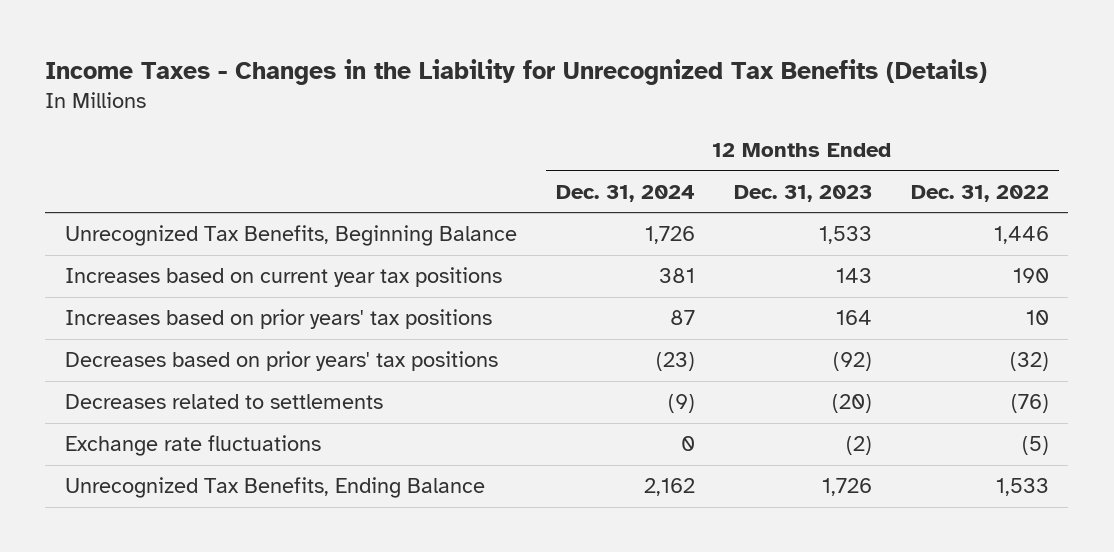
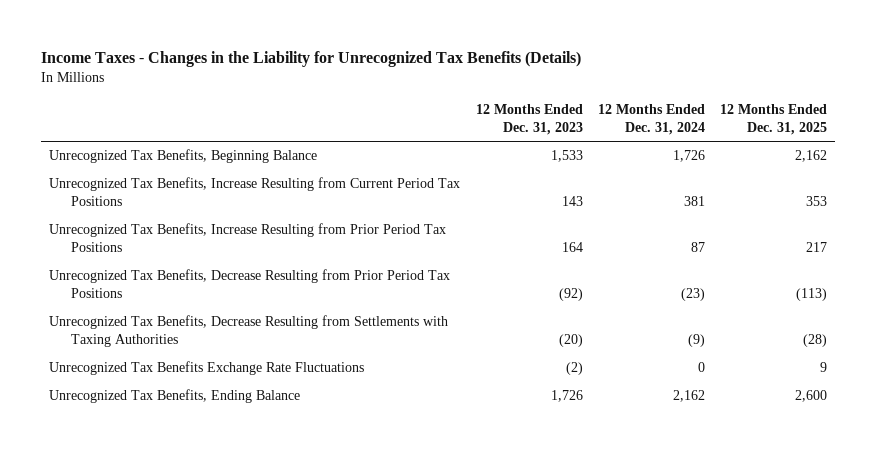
- | 12 Months Ended Dec. 31, 2024 | 12 Months Ended Dec. 31, 2023 | 12 Months Ended Dec. 31, 2022
+ | 12 Months Ended Dec. 31, 2023 | 12 Months Ended Dec. 31, 2024 | 12 Months Ended Dec. 31, 2025
- Increases based on current year tax positions | 381 | 143 | 190
- Increases based on prior years' tax positions | 87 | 164 | 10
- Decreases based on prior years' tax positions | (23) | (92) | (32)
- Decreases related to settlements | (9) | (20) | (76)
- Exchange rate fluctuations | 0 | (2) | (5)
+ Unrecognized Tax Benefits, Increase Resulting from Current Period Tax Positions | 143 | 381 | 353
+ Unrecognized Tax Benefits, Increase Resulting from Prior Period Tax Positions | 164 | 87 | 217
+ Unrecognized Tax Benefits, Decrease Resulting from Prior Period Tax Positions | (92) | (23) | (113)
+ Unrecognized Tax Benefits, Decrease Resulting from Settlements with Taxing Authorities | (20) | (9) | (28)
+ Unrecognized Tax Benefits Exchange Rate Fluctuations | (2) | 0 | 9

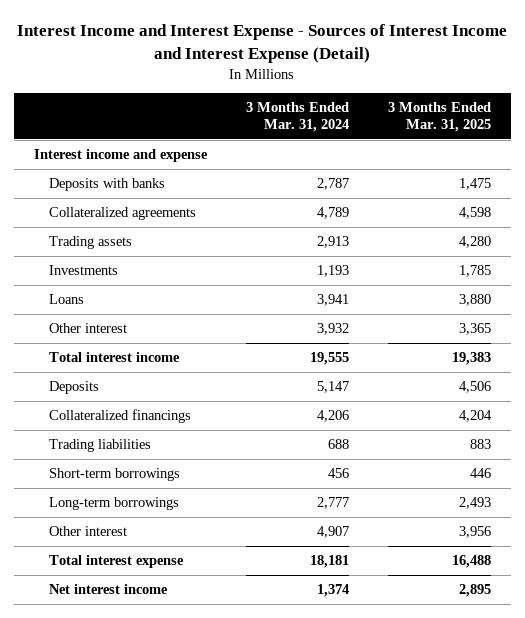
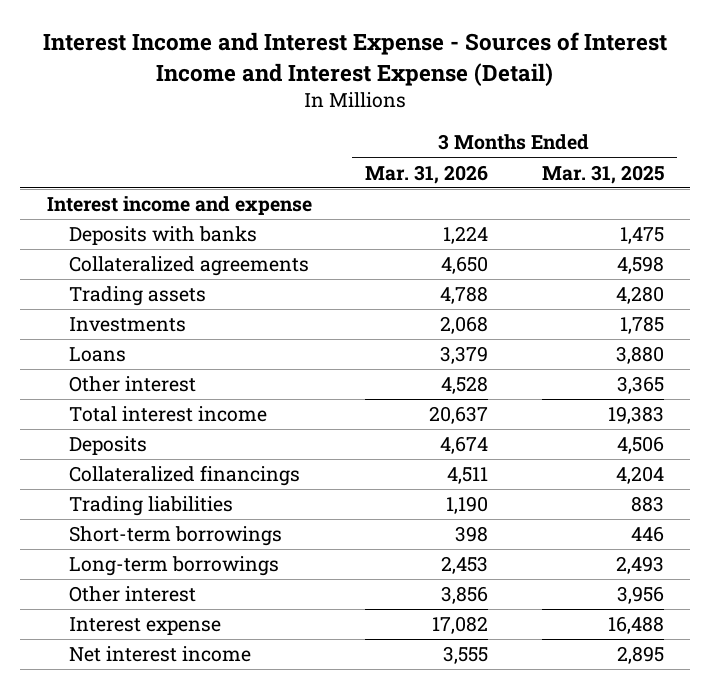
- | 3 Months Ended Mar. 31, 2024 | 3 Months Ended Mar. 31, 2025
+ | 3 Months Ended Mar. 31, 2026 | 3 Months Ended Mar. 31, 2025
- Total interest expense | 18,181 | 16,488
+ Interest expense | 17,082 | 16,488

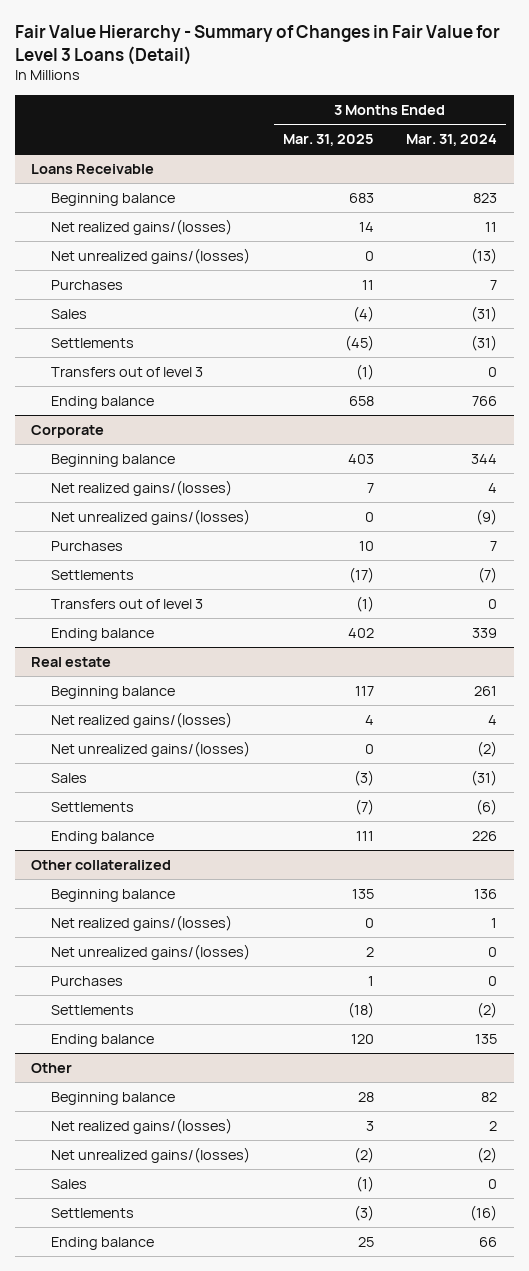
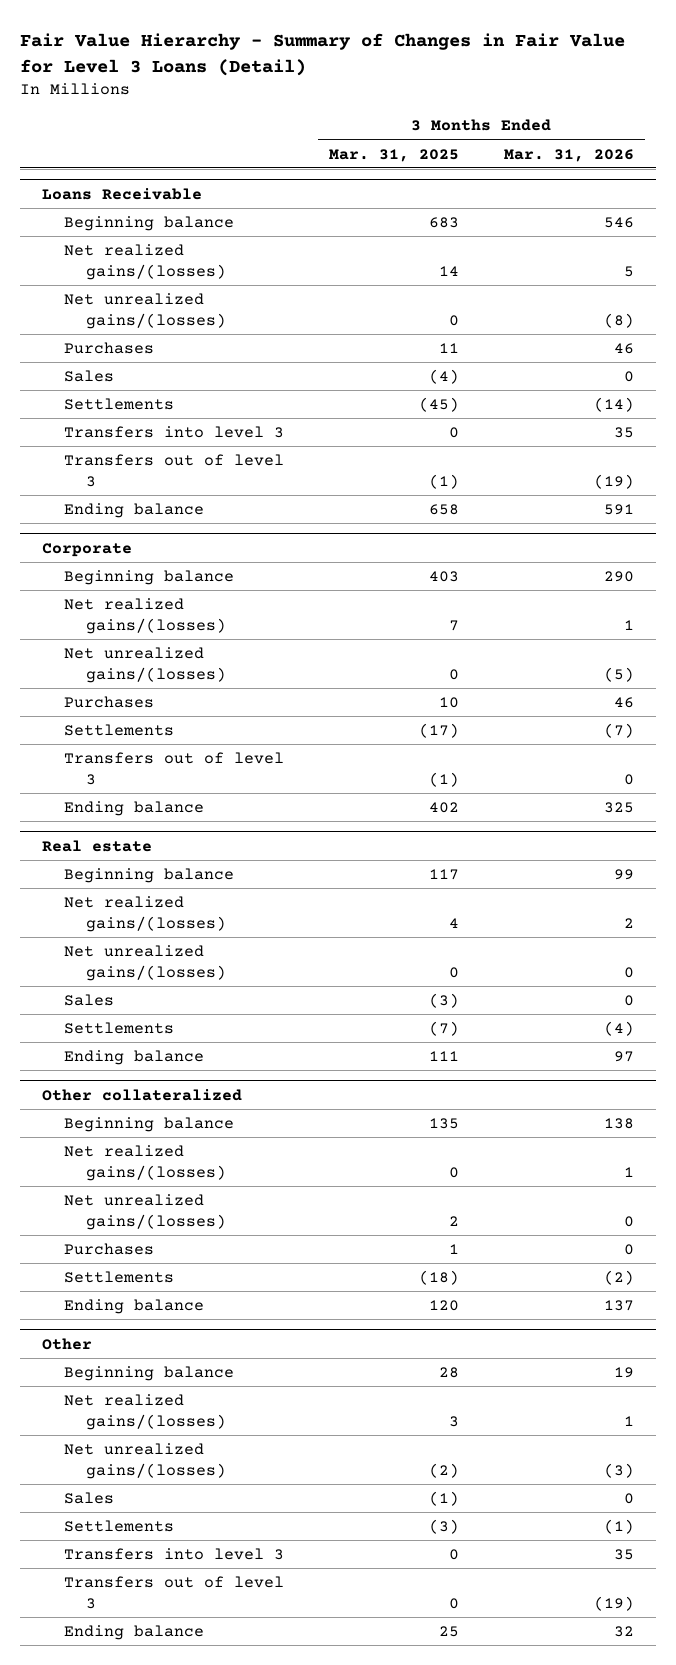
- | 3 Months Ended Mar. 31, 2025 | 3 Months Ended Mar. 31, 2024
+ | 3 Months Ended Mar. 31, 2025 | 3 Months Ended Mar. 31, 2026
@ Loans Receivable
+ Transfers into level 3 | 0 | 35
@ Other
+ Transfers into level 3 | 0 | 35
+ Transfers out of level 3 | 0 | (19)

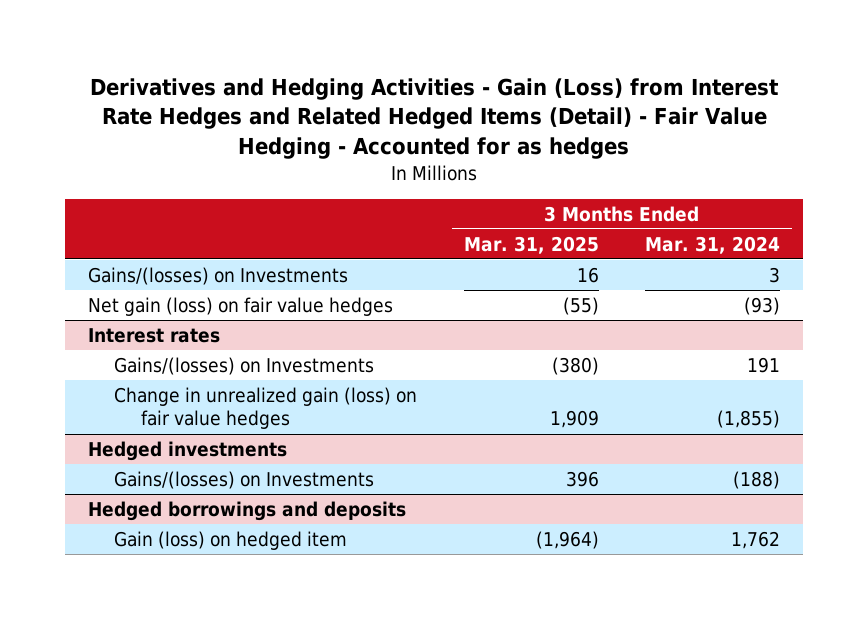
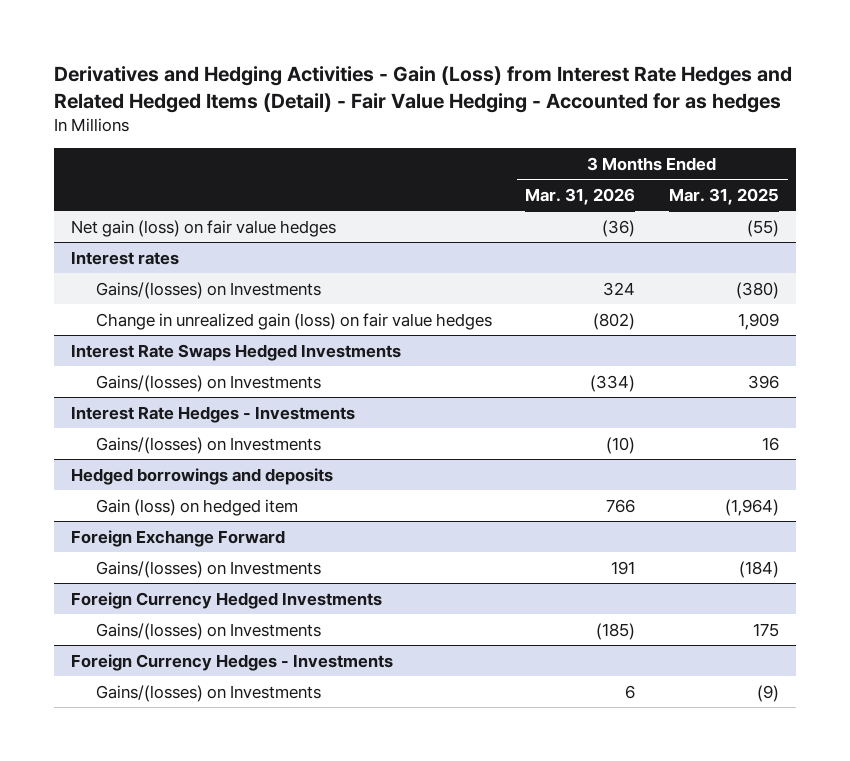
- | 3 Months Ended Mar. 31, 2025 | 3 Months Ended Mar. 31, 2024
+ | 3 Months Ended Mar. 31, 2026 | 3 Months Ended Mar. 31, 2025
- Gains/(losses) on Investments | 16 | 3
- Hedged investments
+ Interest Rate Swaps Hedged Investments
+ Interest Rate Hedges - Investments
+ Gains/(losses) on Investments | (10) | 16
+ Foreign Exchange Forward
+ Gains/(losses) on Investments | 191 | (184)
+ Foreign Currency Hedged Investments
+ Gains/(losses) on Investments | (185) | 175
+ Foreign Currency Hedges - Investments
+ Gains/(losses) on Investments | 6 | (9)

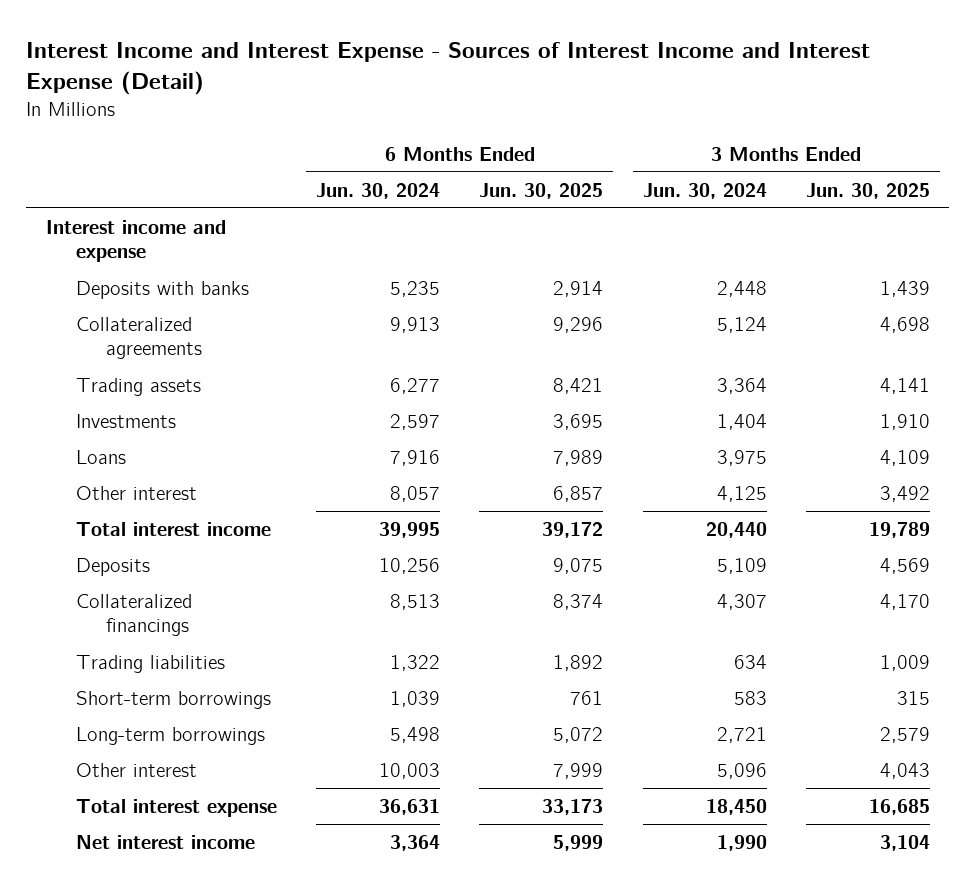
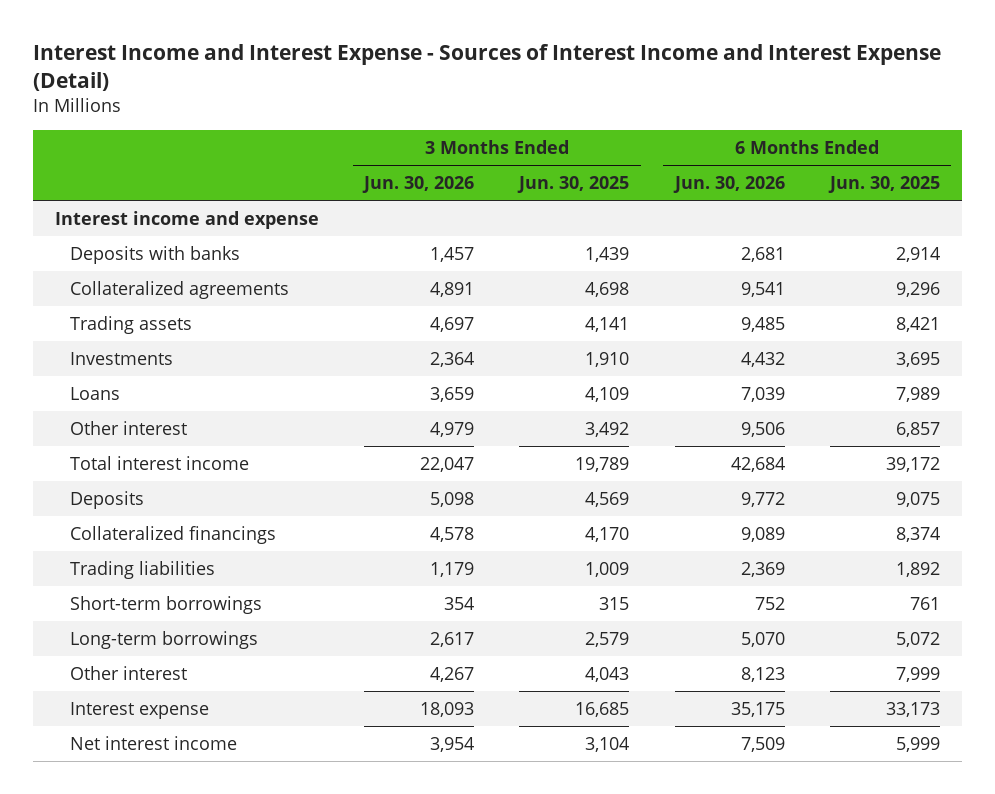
- | 6 Months Ended Jun. 30, 2024 | 6 Months Ended Jun. 30, 2025 | 3 Months Ended Jun. 30, 2024 | 3 Months Ended Jun. 30, 2025
+ | 3 Months Ended Jun. 30, 2026 | 3 Months Ended Jun. 30, 2025 | 6 Months Ended Jun. 30, 2026 | 6 Months Ended Jun. 30, 2025
- Total interest expense | 36,631 | 33,173 | 18,450 | 16,685
+ Interest expense | 18,093 | 16,685 | 35,175 | 33,173

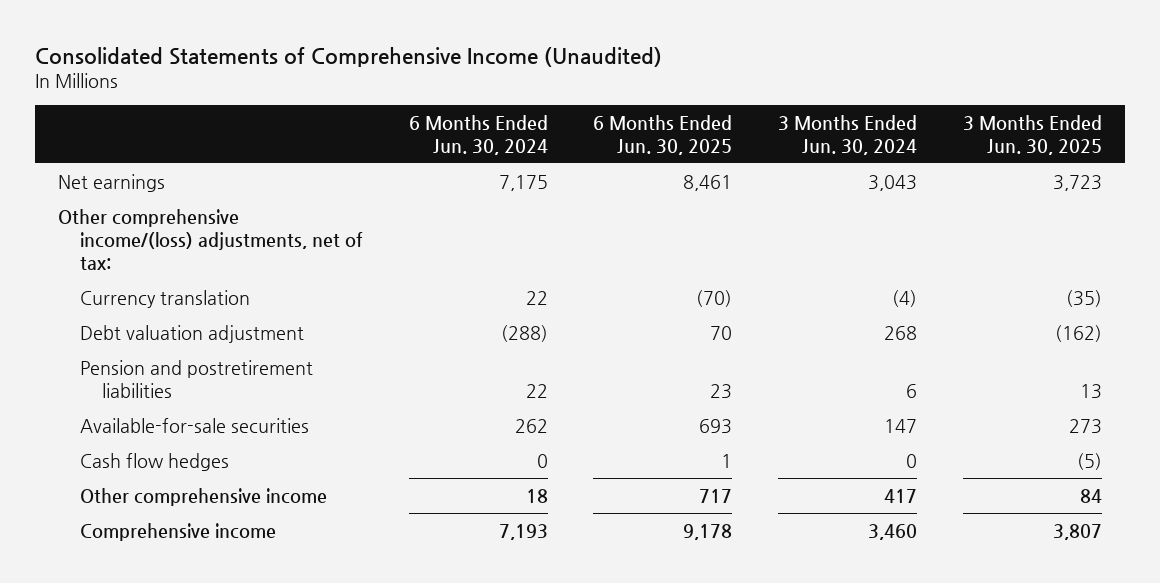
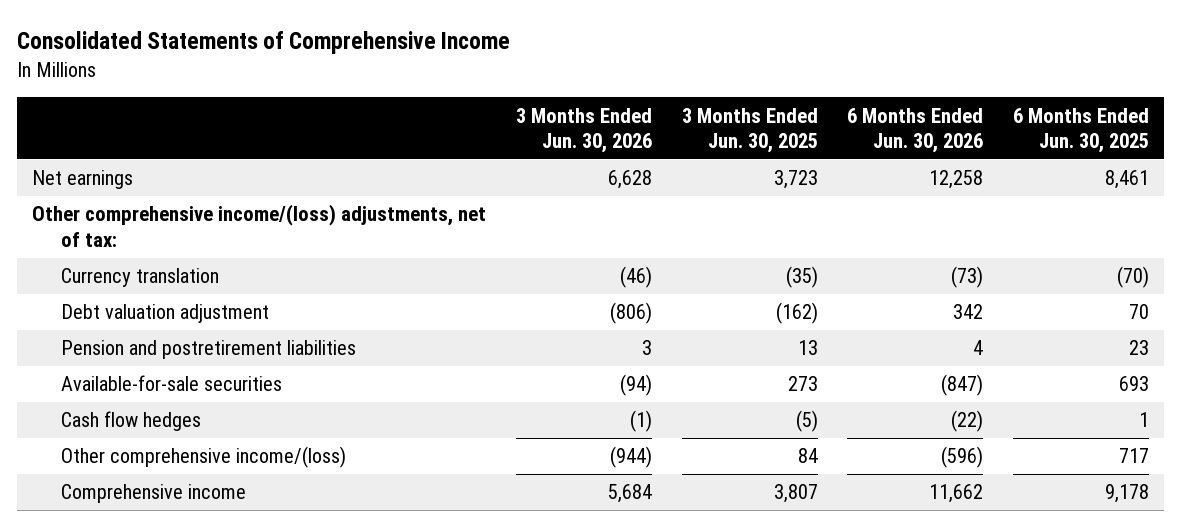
- Consolidated Statements of Comprehensive Income (Unaudited)
+ Consolidated Statements of Comprehensive Income
- | 6 Months Ended Jun. 30, 2024 | 6 Months Ended Jun. 30, 2025 | 3 Months Ended Jun. 30, 2024 | 3 Months Ended Jun. 30, 2025
+ | 3 Months Ended Jun. 30, 2026 | 3 Months Ended Jun. 30, 2025 | 6 Months Ended Jun. 30, 2026 | 6 Months Ended Jun. 30, 2025
- Other comprehensive income | 18 | 717 | 417 | 84
+ Other comprehensive income/(loss) | (944) | 84 | (596) | 717

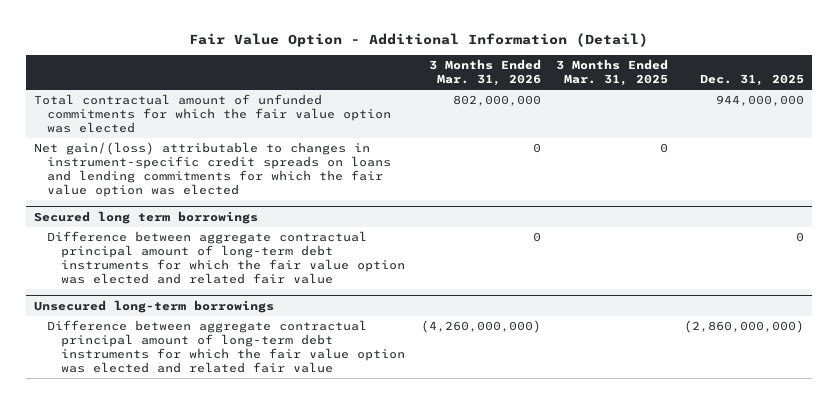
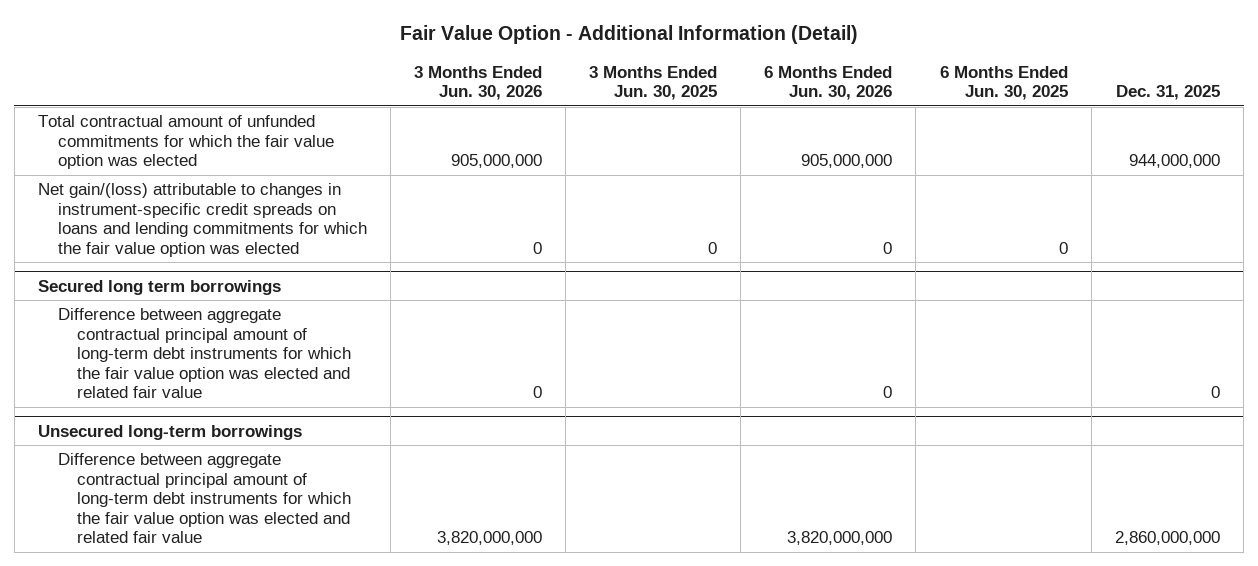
- | 3 Months Ended Mar. 31, 2026 | 3 Months Ended Mar. 31, 2025 | Dec. 31, 2025
+ | 3 Months Ended Jun. 30, 2026 | 3 Months Ended Jun. 30, 2025 | 6 Months Ended Jun. 30, 2026 | 6 Months Ended Jun. 30, 2025 | Dec. 31, 2025
@ Unsecured long-term borrowings
- Difference between aggregate contractual principal amount of long-term debt instruments for which the fair value option was elected and related fair value | (4,260,000,000) | | (2,860,000,000)
+ Difference between aggregate contractual principal amount of long-term debt instruments for which the fair value option was elected and related fair value | 3,820,000,000 | | 3,820,000,000 | | 2,860,000,000

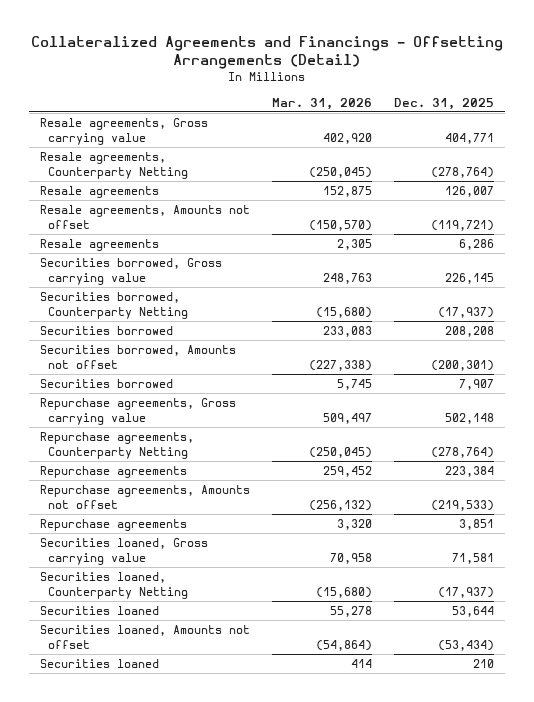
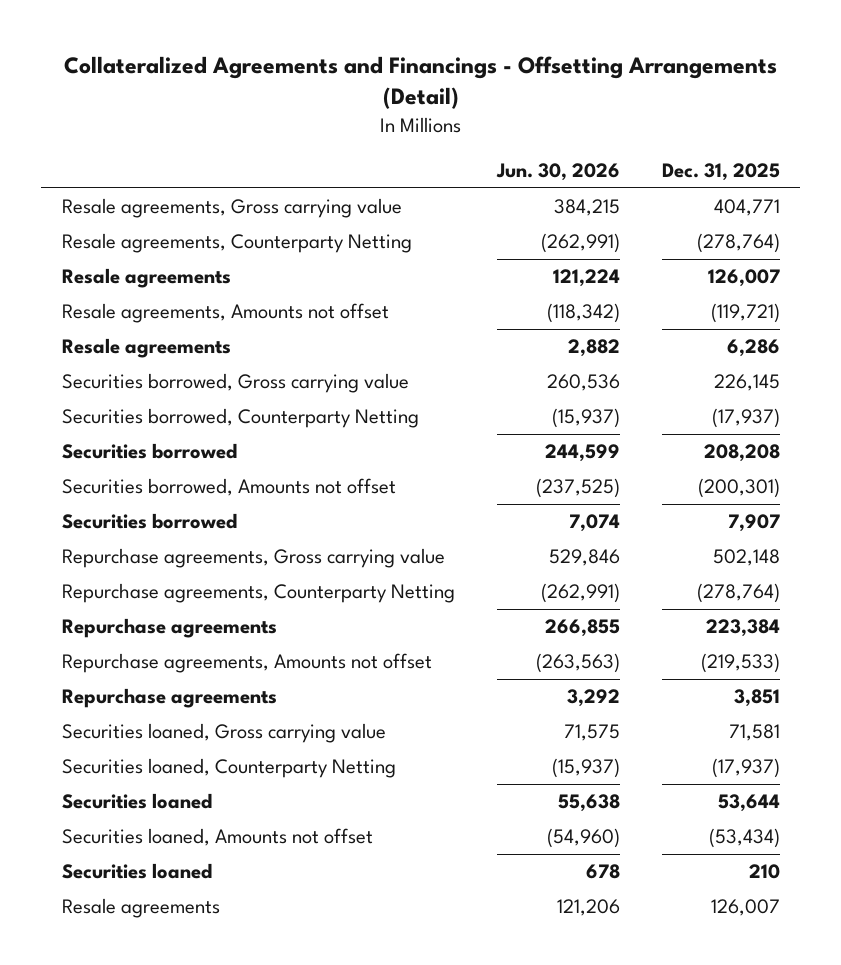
- | Mar. 31, 2026 | Dec. 31, 2025
+ | Jun. 30, 2026 | Dec. 31, 2025
+ Resale agreements | 121,206 | 126,007

